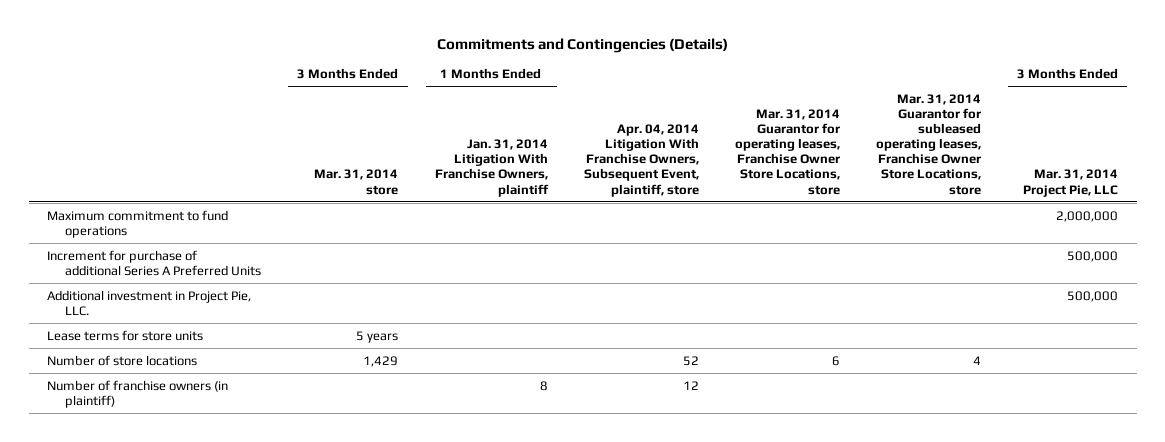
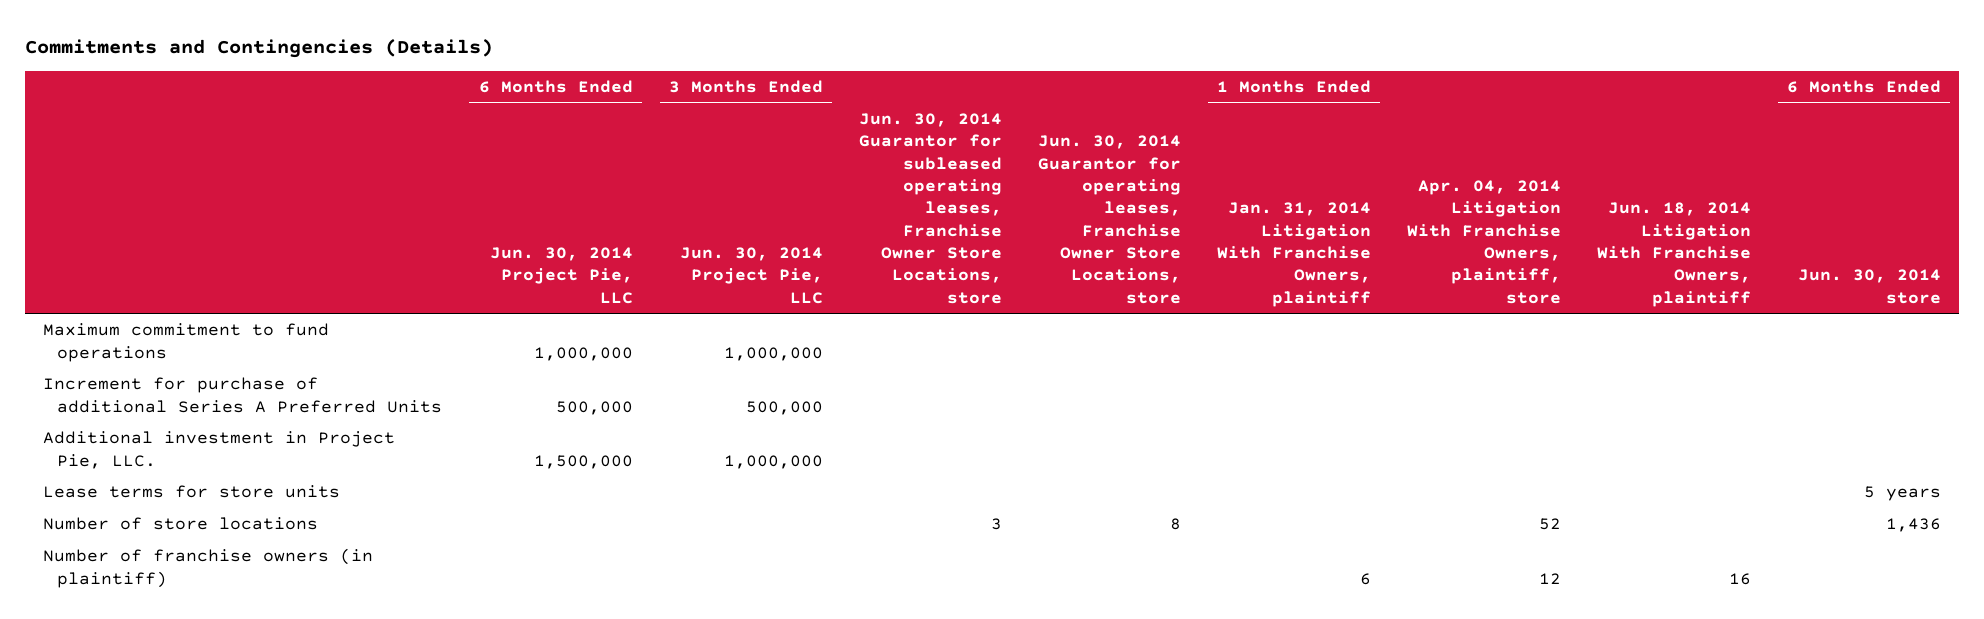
- | 3 Months Ended Mar. 31, 2014 store | 1 Months Ended Jan. 31, 2014 Litigation With Franchise Owners, plaintiff | Apr. 04, 2014 Litigation With Franchise Owners, Subsequent Event, plaintiff, store | Mar. 31, 2014 Guarantor for operating leases, Franchise Owner Store Locations, store | Mar. 31, 2014 Guarantor for subleased operating leases, Franchise Owner Store Locations, store | 3 Months Ended Mar. 31, 2014 Project Pie, LLC
+ | 6 Months Ended Jun. 30, 2014 Project Pie, LLC | 3 Months Ended Jun. 30, 2014 Project Pie, LLC | Jun. 30, 2014 Guarantor for subleased operating leases, Franchise Owner Store Locations, store | Jun. 30, 2014 Guarantor for operating leases, Franchise Owner Store Locations, store | 1 Months Ended Jan. 31, 2014 Litigation With Franchise Owners, plaintiff | Apr. 04, 2014 Litigation With Franchise Owners, plaintiff, store | Jun. 18, 2014 Litigation With Franchise Owners, plaintiff | 6 Months Ended Jun. 30, 2014 store
- Number of franchise owners (in plaintiff) | | 8 | 12 | | |
+ Number of franchise owners (in plaintiff) | | | | | 6 | 12 | 16 |

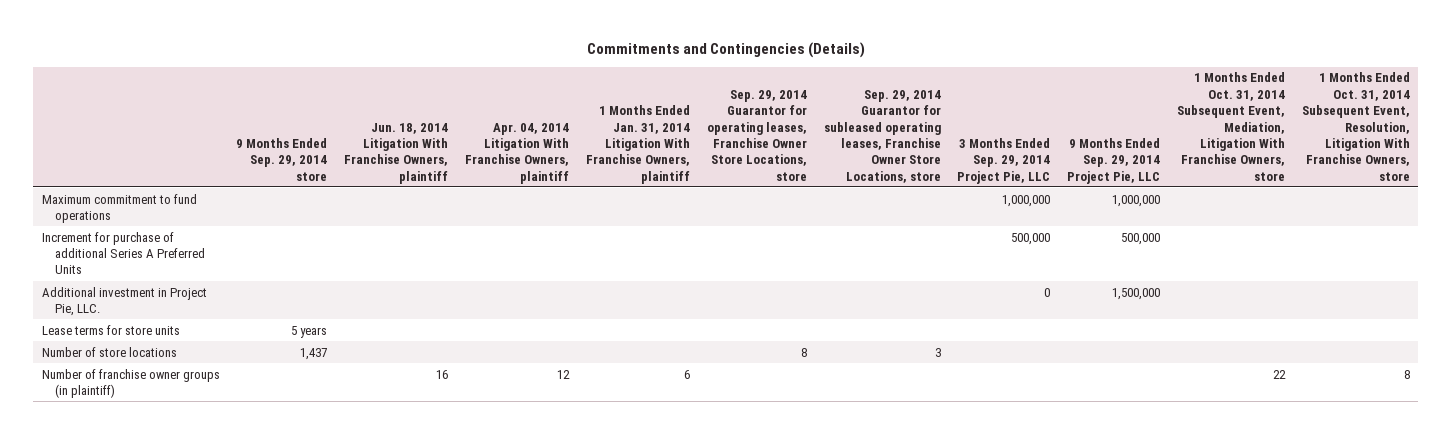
- | 6 Months Ended Jun. 30, 2014 Project Pie, LLC | 3 Months Ended Jun. 30, 2014 Project Pie, LLC | Jun. 30, 2014 Guarantor for subleased operating leases, Franchise Owner Store Locations, store | Jun. 30, 2014 Guarantor for operating leases, Franchise Owner Store Locations, store | 1 Months Ended Jan. 31, 2014 Litigation With Franchise Owners, plaintiff | Apr. 04, 2014 Litigation With Franchise Owners, plaintiff, store | Jun. 18, 2014 Litigation With Franchise Owners, plaintiff | 6 Months Ended Jun. 30, 2014 store
+ | 9 Months Ended Sep. 29, 2014 store | Jun. 18, 2014 Litigation With Franchise Owners, plaintiff | Apr. 04, 2014 Litigation With Franchise Owners, plaintiff | 1 Months Ended Jan. 31, 2014 Litigation With Franchise Owners, plaintiff | Sep. 29, 2014 Guarantor for operating leases, Franchise Owner Store Locations, store | Sep. 29, 2014 Guarantor for subleased operating leases, Franchise Owner Store Locations, store | 3 Months Ended Sep. 29, 2014 Project Pie, LLC | 9 Months Ended Sep. 29, 2014 Project Pie, LLC | 1 Months Ended Oct. 31, 2014 Subsequent Event, Mediation, Litigation With Franchise Owners, store | 1 Months Ended Oct. 31, 2014 Subsequent Event, Resolution, Litigation With Franchise Owners, store
- Number of franchise owners (in plaintiff) | | | | | 6 | 12 | 16 |
+ Number of franchise owner groups (in plaintiff) | | 16 | 12 | 6 | | | | | 22 | 8

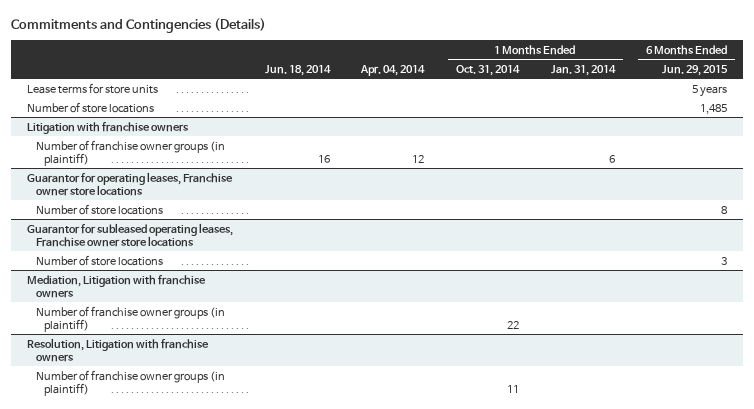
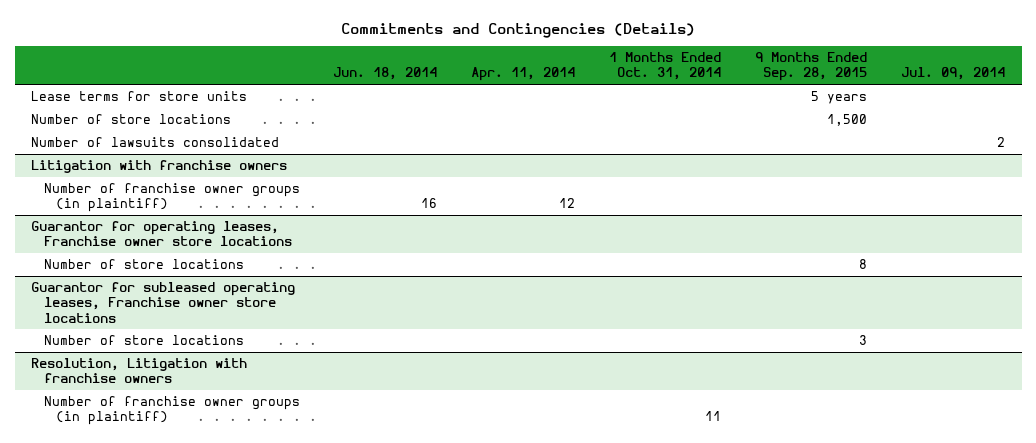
- | Jun. 18, 2014 | Apr. 04, 2014 | 1 Months Ended Oct. 31, 2014 | 1 Months Ended Jan. 31, 2014 | 6 Months Ended Jun. 29, 2015
+ | Jun. 18, 2014 | Apr. 11, 2014 | 1 Months Ended Oct. 31, 2014 | 9 Months Ended Sep. 28, 2015 | Jul. 09, 2014
+ Number of lawsuits consolidated | | | | | 2
- Mediation, Litigation with franchise owners
- Number of franchise owner groups (in plaintiff) | | | 22 | |

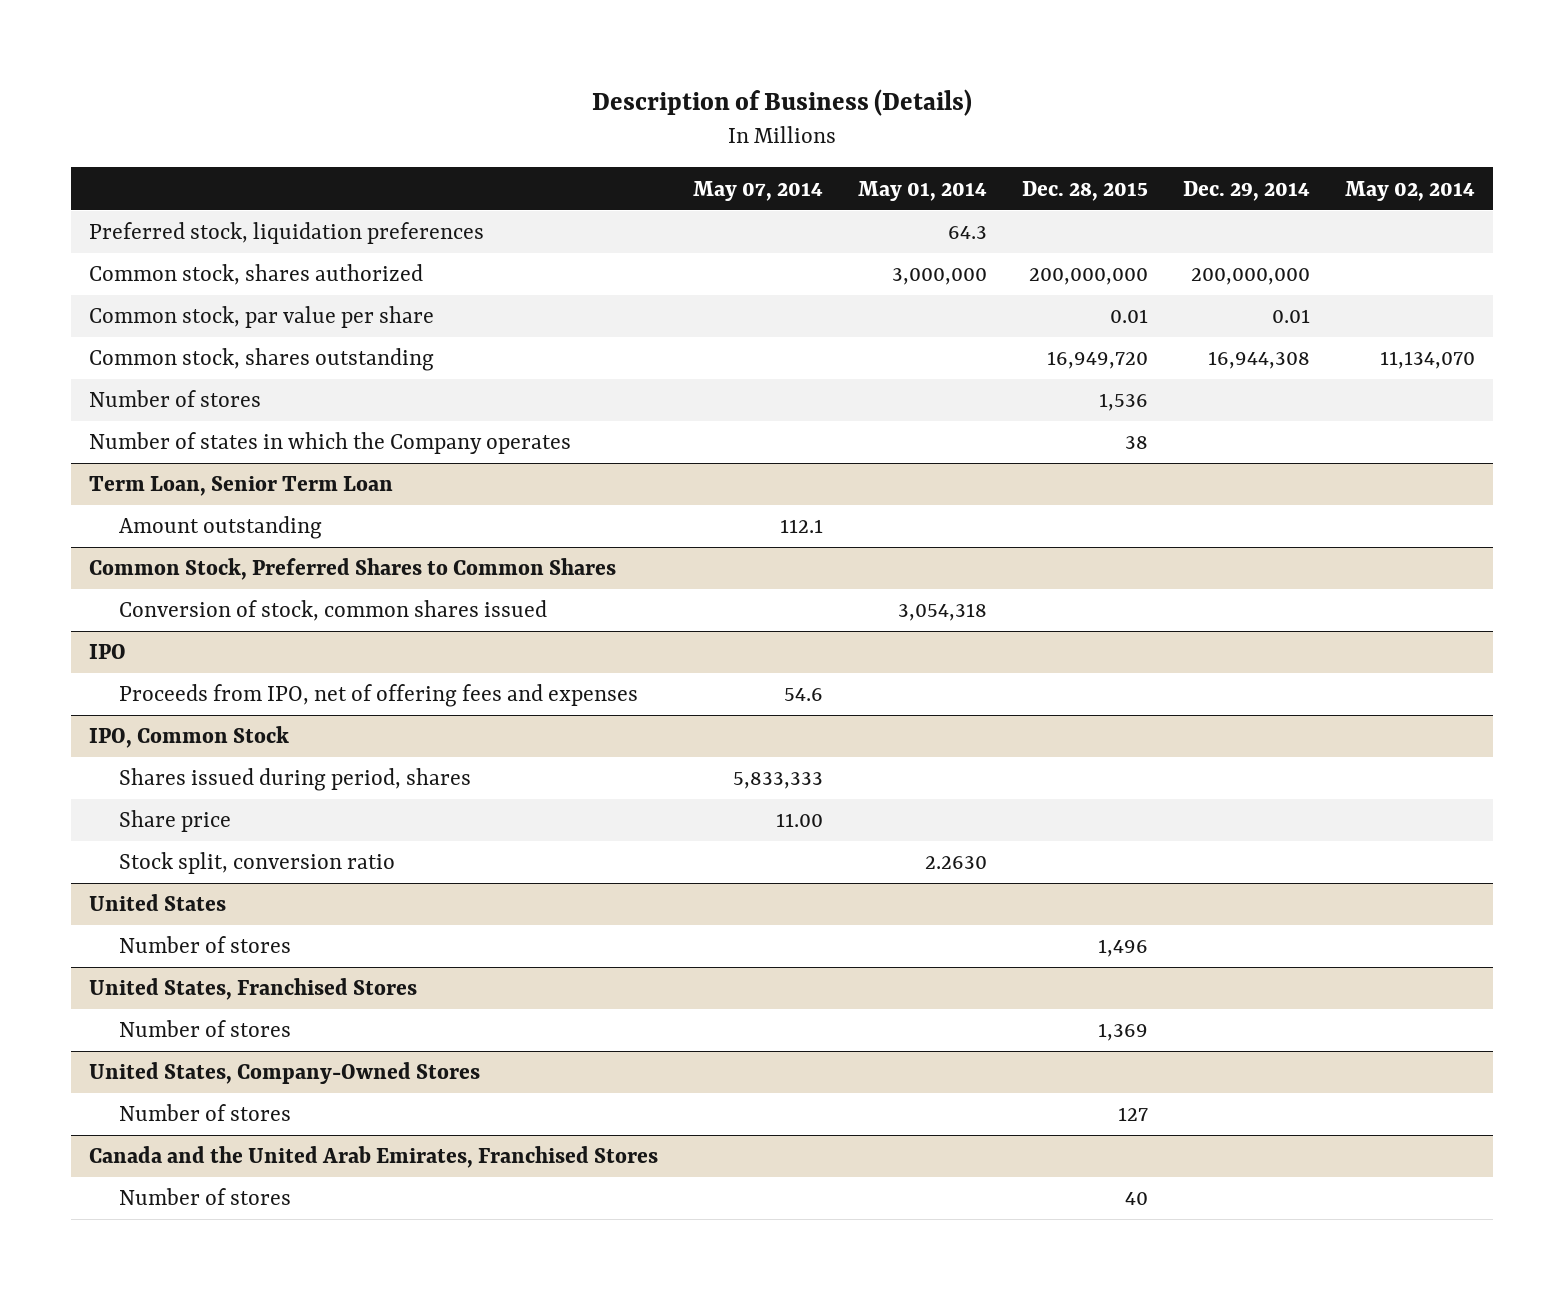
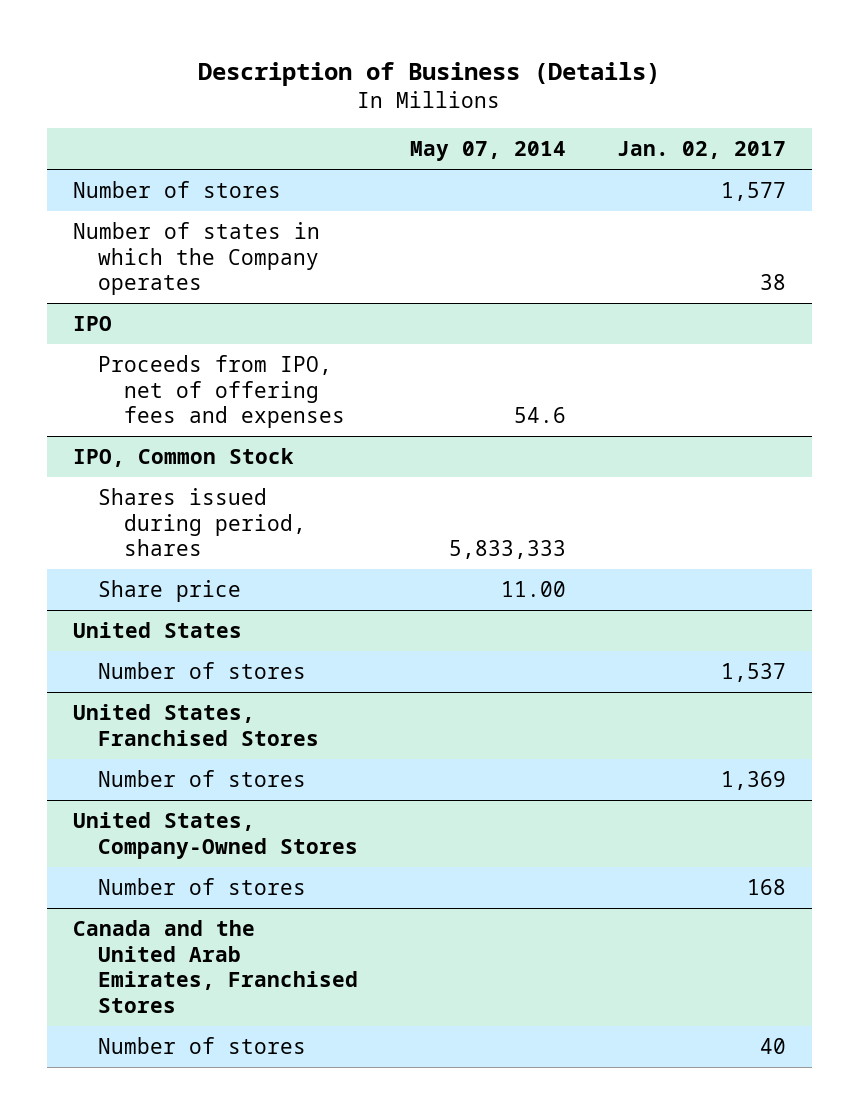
- | May 07, 2014 | May 01, 2014 | Dec. 28, 2015 | Dec. 29, 2014 | May 02, 2014
+ | May 07, 2014 | Jan. 02, 2017
- Preferred stock, liquidation preferences | | 64.3 | | |
- Common stock, shares authorized | | 3,000,000 | 200,000,000 | 200,000,000 |
- Common stock, par value per share | | | 0.01 | 0.01 |
- Common stock, shares outstanding | | | 16,949,720 | 16,944,308 | 11,134,070
- Term Loan, Senior Term Loan
- Amount outstanding | 112.1 | | | |
- Common Stock, Preferred Shares to Common Shares
- Conversion of stock, common shares issued | | 3,054,318 | | |
@ IPO, Common Stock
- Stock split, conversion ratio | | 2.2630 | | |

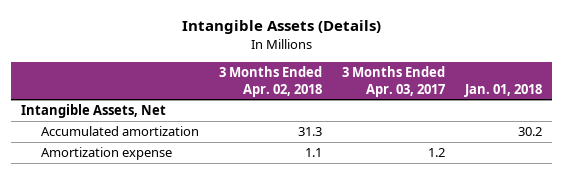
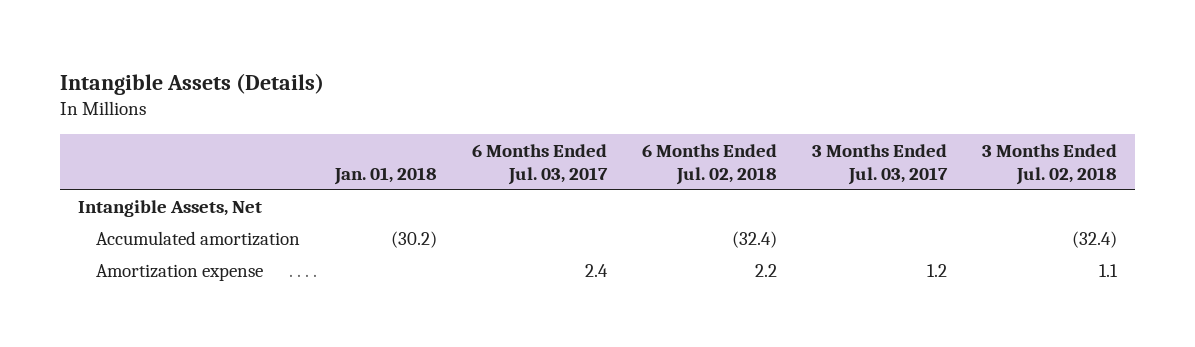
- | 3 Months Ended Apr. 02, 2018 | 3 Months Ended Apr. 03, 2017 | Jan. 01, 2018
+ | Jan. 01, 2018 | 6 Months Ended Jul. 03, 2017 | 6 Months Ended Jul. 02, 2018 | 3 Months Ended Jul. 03, 2017 | 3 Months Ended Jul. 02, 2018
- Accumulated amortization | 31.3 | | 30.2
+ Accumulated amortization | (30.2) | | (32.4) | | (32.4)

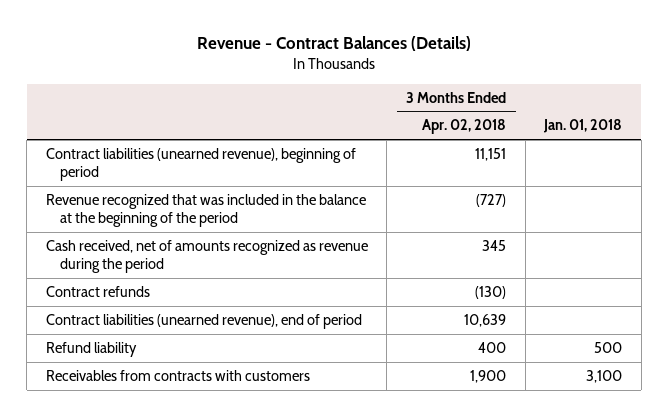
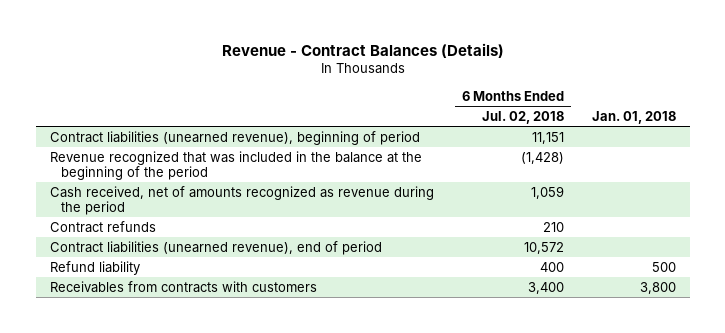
- | 3 Months Ended Apr. 02, 2018 | Jan. 01, 2018
+ | 6 Months Ended Jul. 02, 2018 | Jan. 01, 2018
- Receivables from contracts with customers | 1,900 | 3,100
+ Receivables from contracts with customers | 3,400 | 3,800

